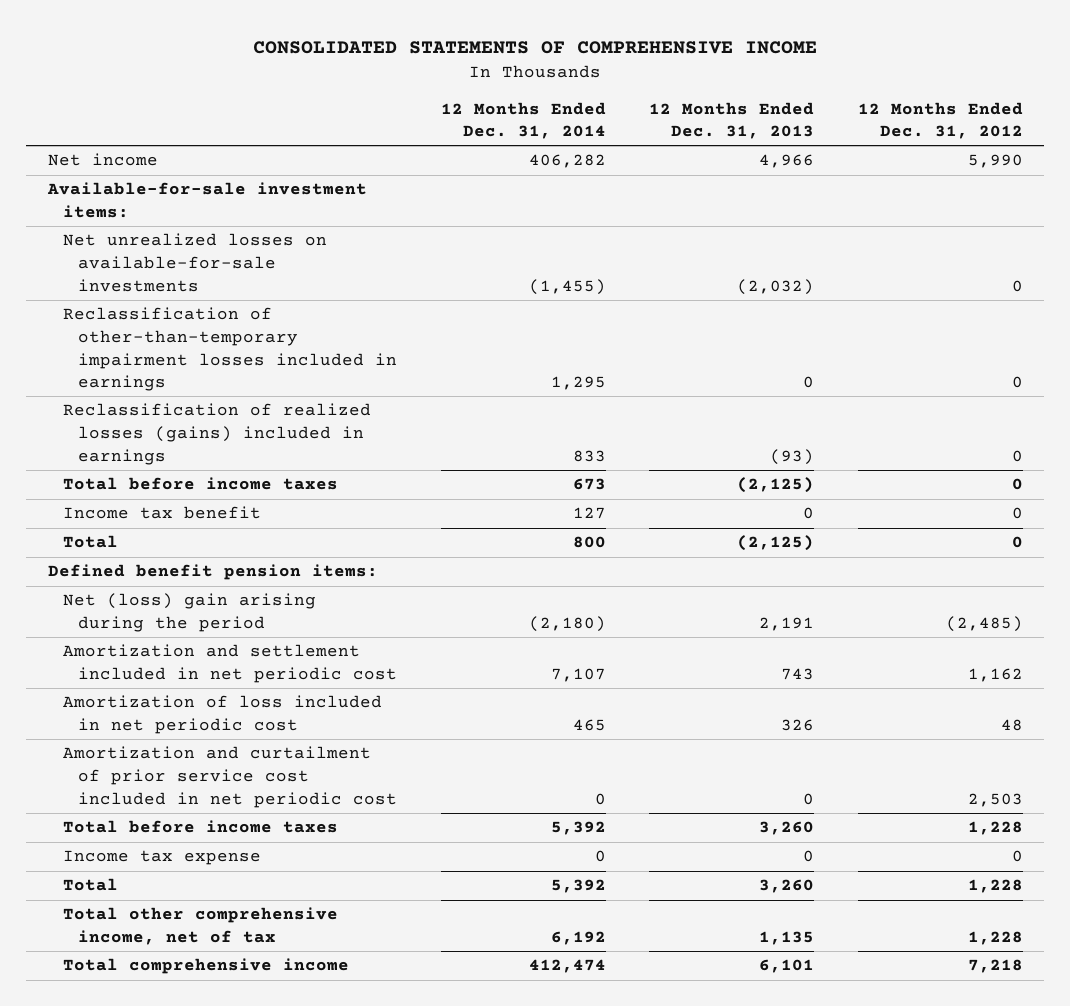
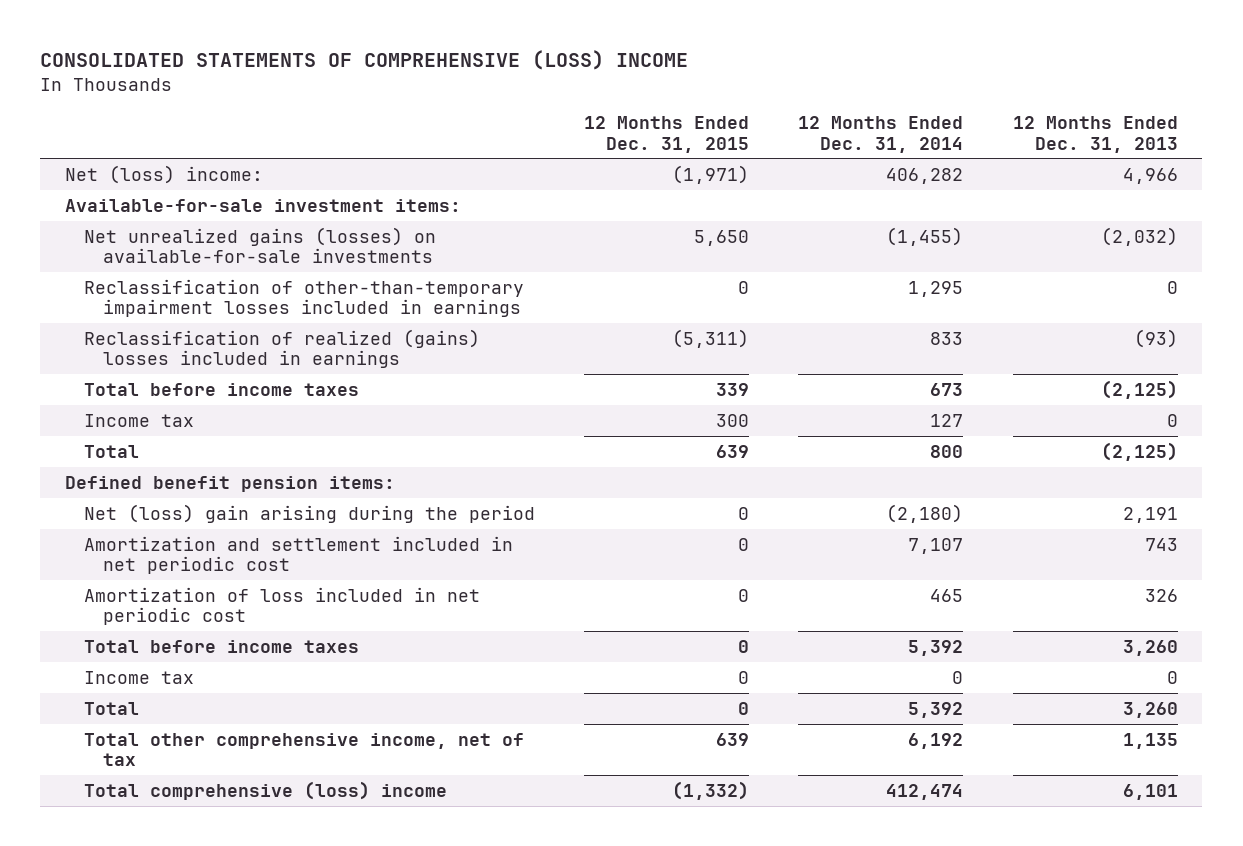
- CONSOLIDATED STATEMENTS OF COMPREHENSIVE INCOME
+ CONSOLIDATED STATEMENTS OF COMPREHENSIVE (LOSS) INCOME
- | 12 Months Ended Dec. 31, 2014 | 12 Months Ended Dec. 31, 2013 | 12 Months Ended Dec. 31, 2012
+ | 12 Months Ended Dec. 31, 2015 | 12 Months Ended Dec. 31, 2014 | 12 Months Ended Dec. 31, 2013
- Net income | 406,282 | 4,966 | 5,990
+ Net (loss) income: | (1,971) | 406,282 | 4,966
- Net unrealized losses on available-for-sale investments | (1,455) | (2,032) | 0
+ Net unrealized gains (losses) on available-for-sale investments | 5,650 | (1,455) | (2,032)
- Reclassification of realized losses (gains) included in earnings | 833 | (93) | 0
+ Reclassification of realized (gains) losses included in earnings | (5,311) | 833 | (93)
- Income tax benefit | 127 | 0 | 0
+ Income tax | 300 | 127 | 0
- Amortization and curtailment of prior service cost included in net periodic cost | 0 | 0 | 2,503
- Income tax expense | 0 | 0 | 0
+ Income tax | 0 | 0 | 0
- Total comprehensive income | 412,474 | 6,101 | 7,218
+ Total comprehensive (loss) income | (1,332) | 412,474 | 6,101

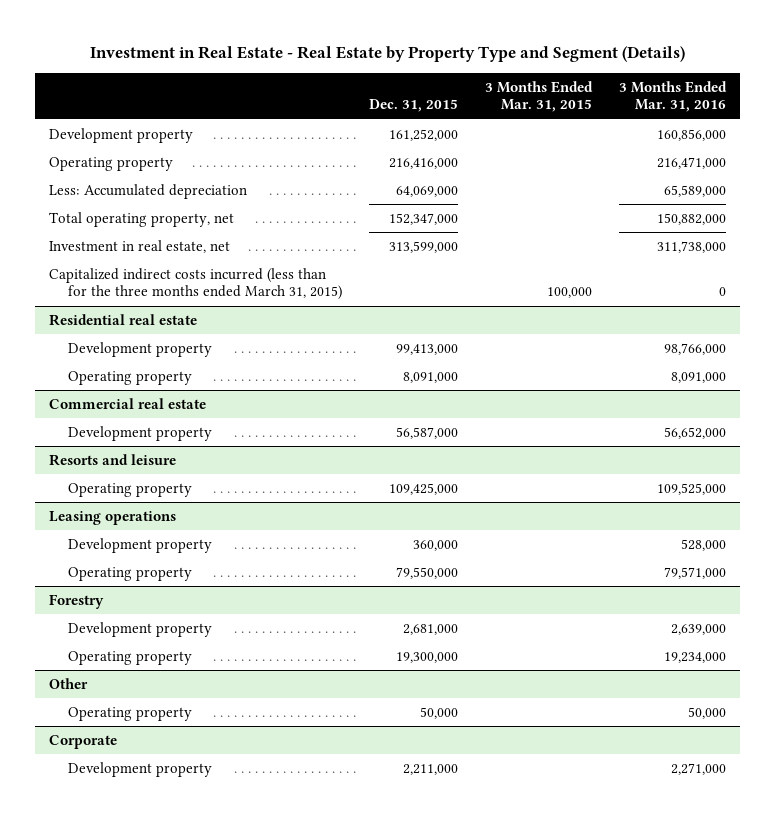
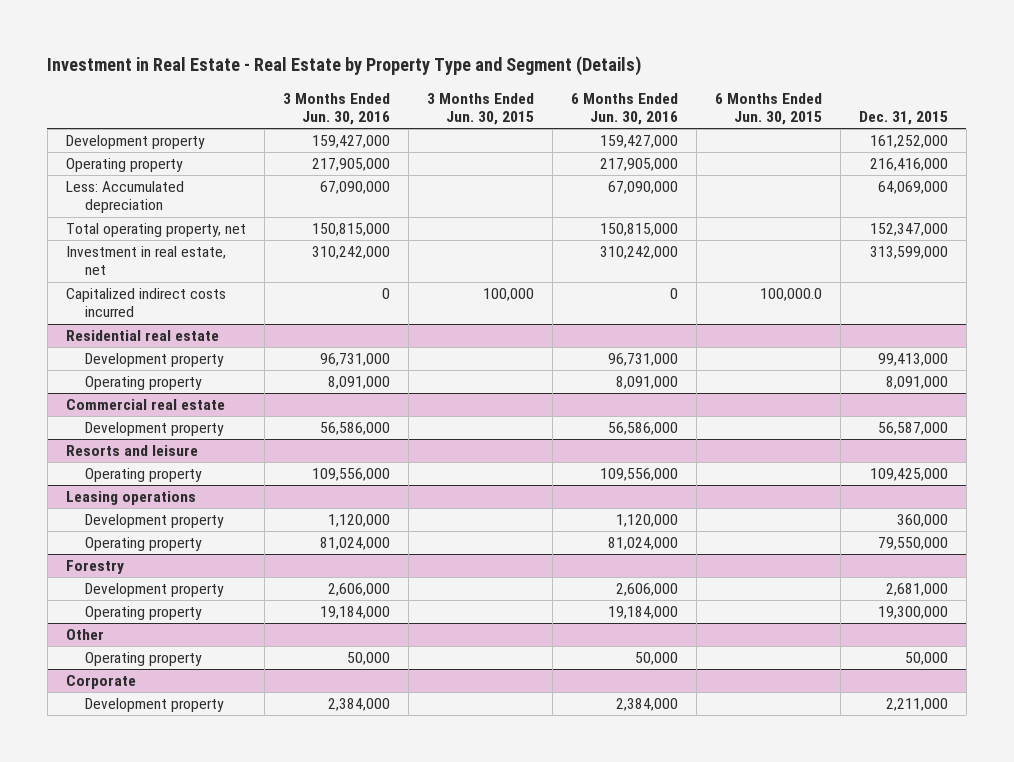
- | Dec. 31, 2015 | 3 Months Ended Mar. 31, 2015 | 3 Months Ended Mar. 31, 2016
+ | 3 Months Ended Jun. 30, 2016 | 3 Months Ended Jun. 30, 2015 | 6 Months Ended Jun. 30, 2016 | 6 Months Ended Jun. 30, 2015 | Dec. 31, 2015
- Capitalized indirect costs incurred (less than for the three months ended March 31, 2015) | | 100,000 | 0
+ Capitalized indirect costs incurred | 0 | 100,000 | 0 | 100,000.0 |

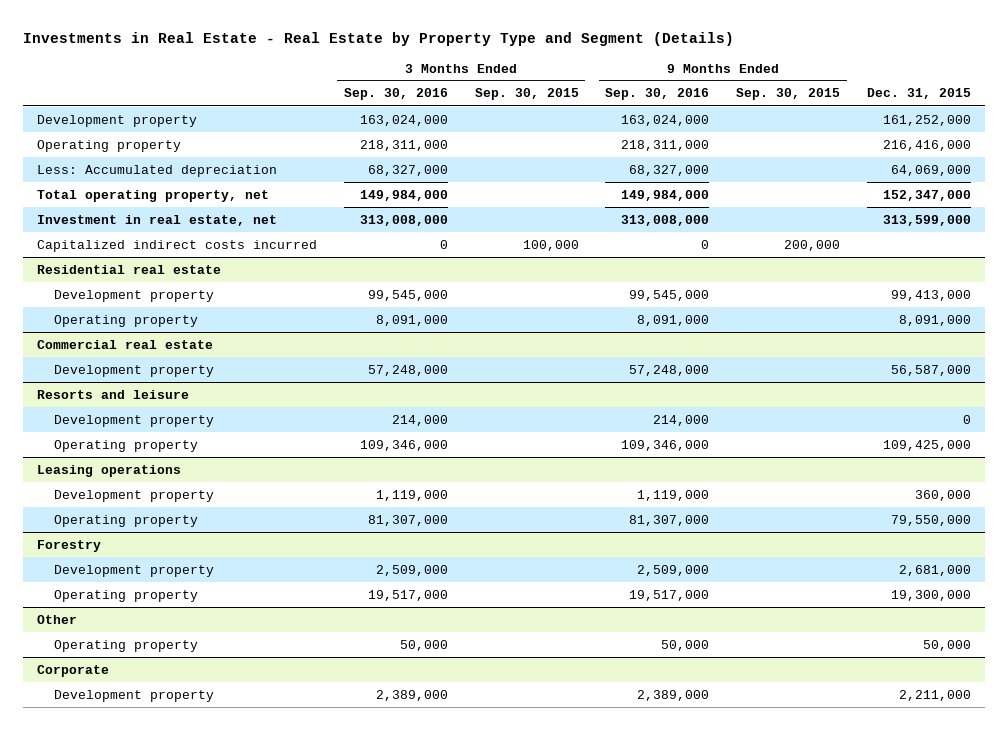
- Investment in Real Estate - Real Estate by Property Type and Segment (Details)
+ Investments in Real Estate - Real Estate by Property Type and Segment (Details)
- | 3 Months Ended Jun. 30, 2016 | 3 Months Ended Jun. 30, 2015 | 6 Months Ended Jun. 30, 2016 | 6 Months Ended Jun. 30, 2015 | Dec. 31, 2015
+ | 3 Months Ended Sep. 30, 2016 | 3 Months Ended Sep. 30, 2015 | 9 Months Ended Sep. 30, 2016 | 9 Months Ended Sep. 30, 2015 | Dec. 31, 2015
@ Resorts and leisure
+ Development property | 214,000 | | 214,000 | | 0

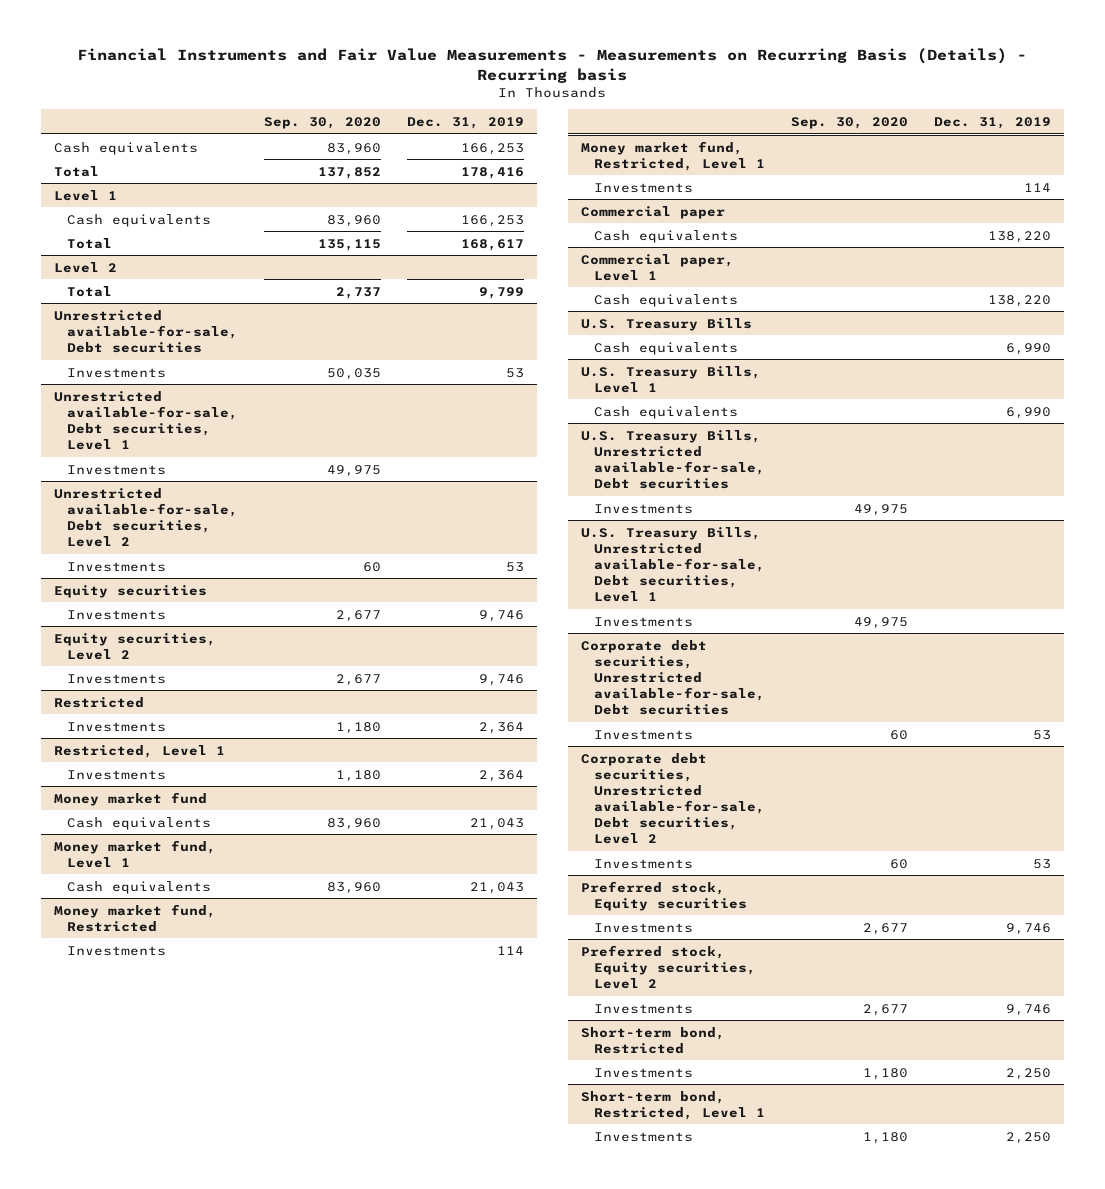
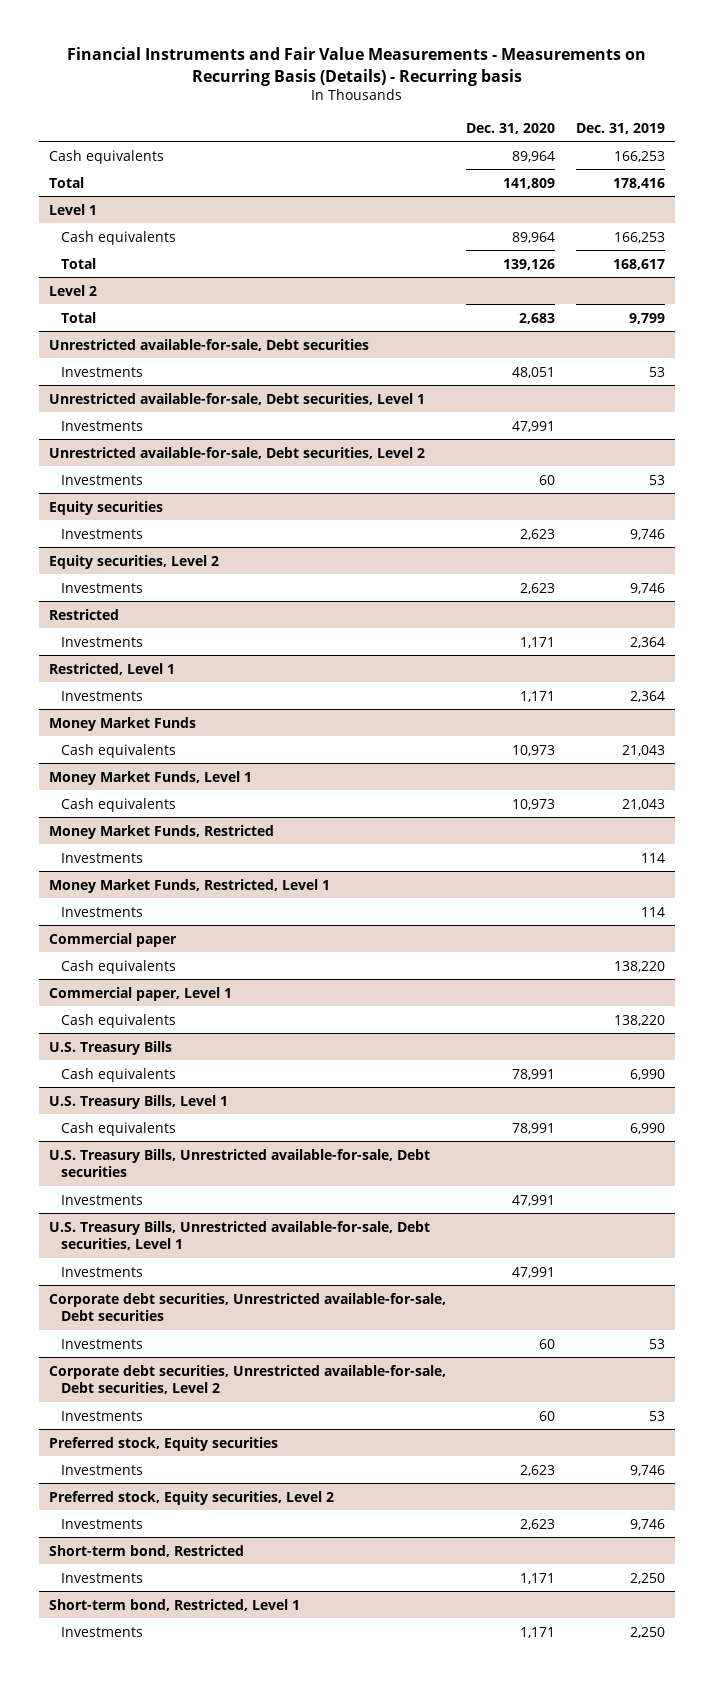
- | Sep. 30, 2020 | Dec. 31, 2019
+ | Dec. 31, 2020 | Dec. 31, 2019
- Money market fund
+ Money Market Funds
- Money market fund, Level 1
+ Money Market Funds, Level 1
- Money market fund, Restricted
+ Money Market Funds, Restricted
- Money market fund, Restricted, Level 1
+ Money Market Funds, Restricted, Level 1

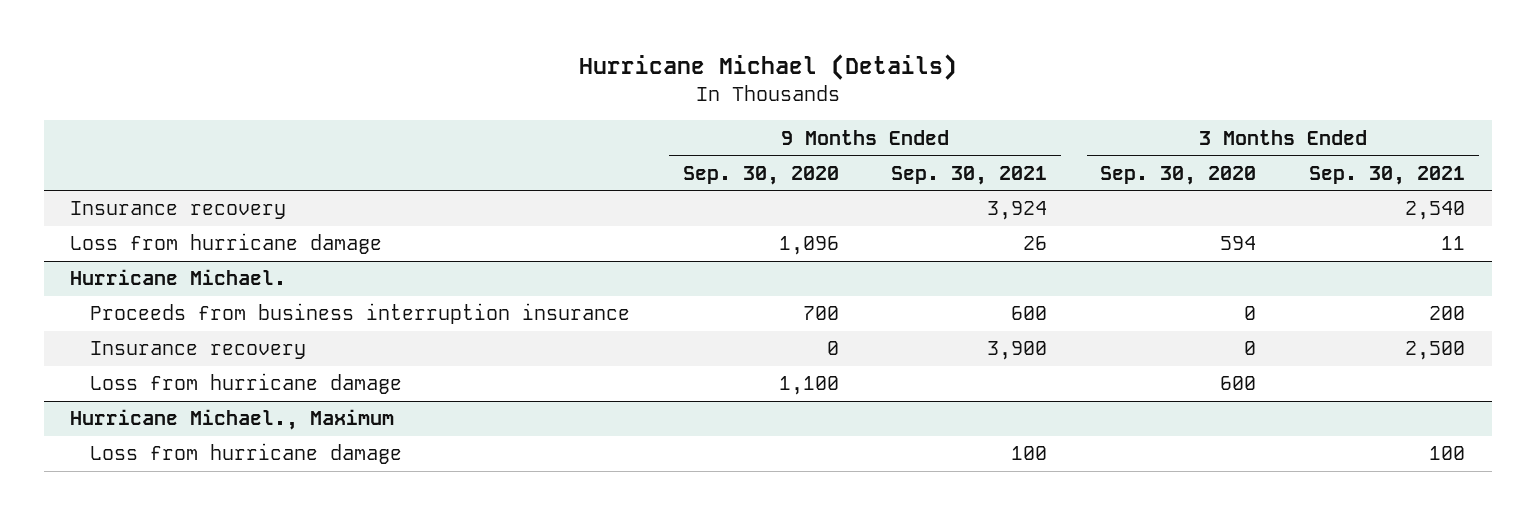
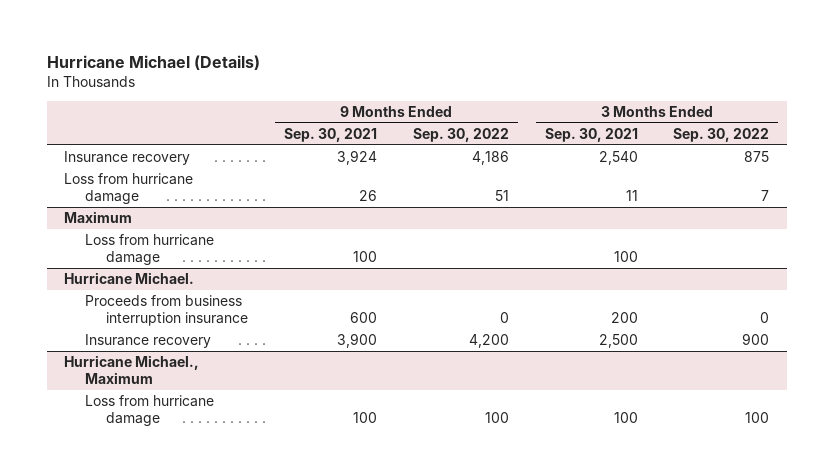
- | 9 Months Ended Sep. 30, 2020 | 9 Months Ended Sep. 30, 2021 | 3 Months Ended Sep. 30, 2020 | 3 Months Ended Sep. 30, 2021
+ | 9 Months Ended Sep. 30, 2021 | 9 Months Ended Sep. 30, 2022 | 3 Months Ended Sep. 30, 2021 | 3 Months Ended Sep. 30, 2022
+ Maximum
+ Loss from hurricane damage | 100 | | 100 |
@ Hurricane Michael.
- Loss from hurricane damage | 1,100 | | 600 |

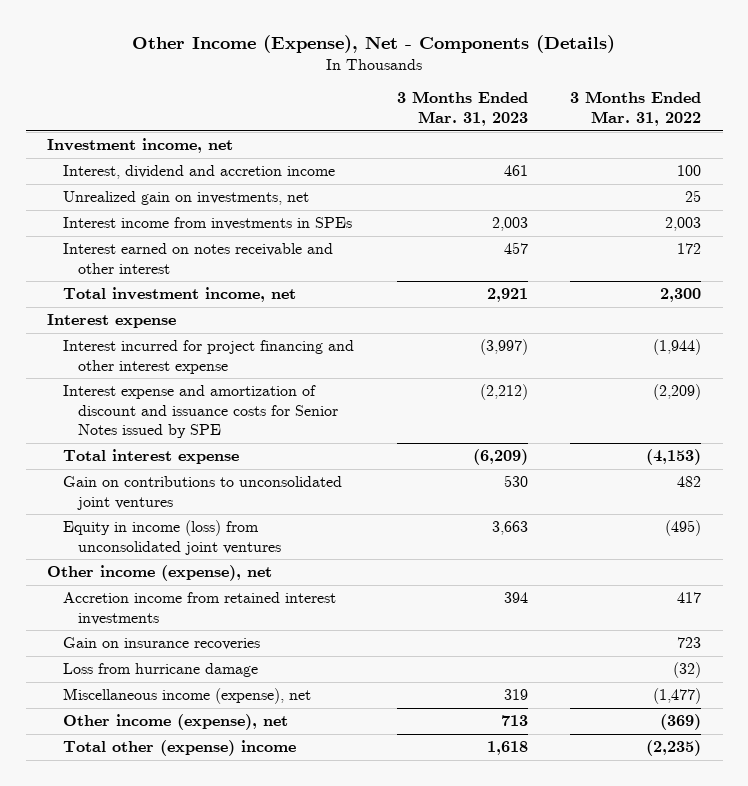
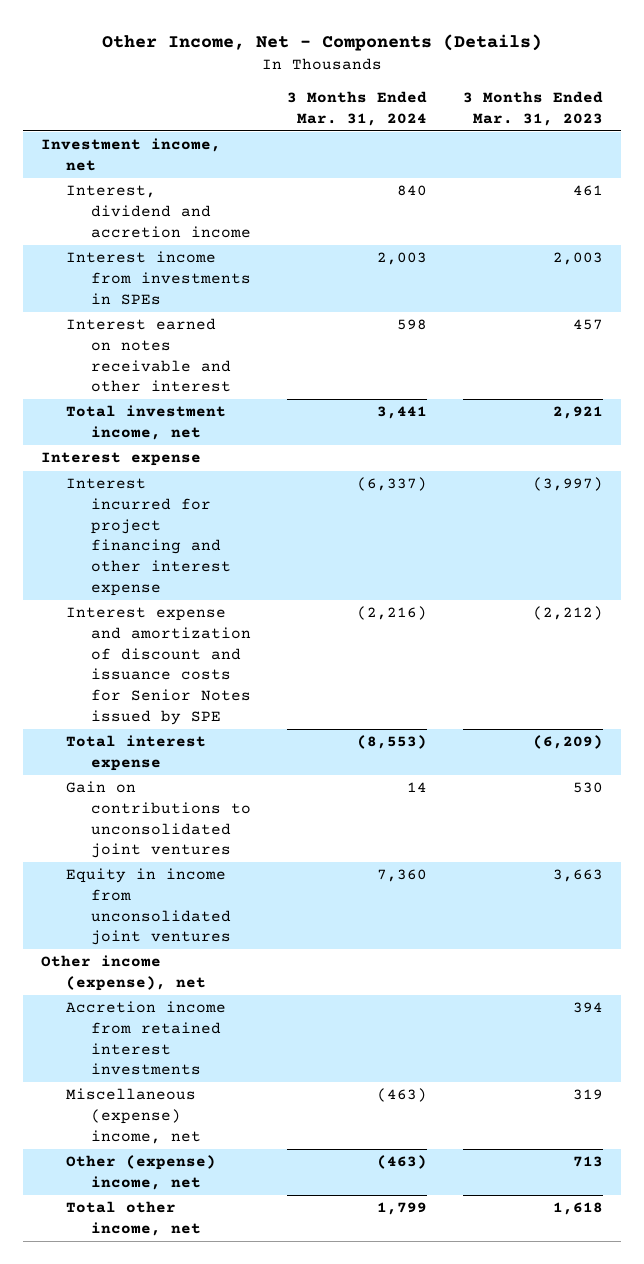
- Other Income (Expense), Net - Components (Details)
+ Other Income, Net - Components (Details)
- | 3 Months Ended Mar. 31, 2023 | 3 Months Ended Mar. 31, 2022
+ | 3 Months Ended Mar. 31, 2024 | 3 Months Ended Mar. 31, 2023
- Unrealized gain on investments, net | | 25
- Equity in income (loss) from unconsolidated joint ventures | 3,663 | (495)
+ Equity in income from unconsolidated joint ventures | 7,360 | 3,663
- Gain on insurance recoveries | | 723
- Loss from hurricane damage | | (32)
- Miscellaneous income (expense), net | 319 | (1,477)
- Other income (expense), net | 713 | (369)
- Total other (expense) income | 1,618 | (2,235)
+ Miscellaneous (expense) income, net | (463) | 319
+ Other (expense) income, net | (463) | 713
+ Total other income, net | 1,799 | 1,618

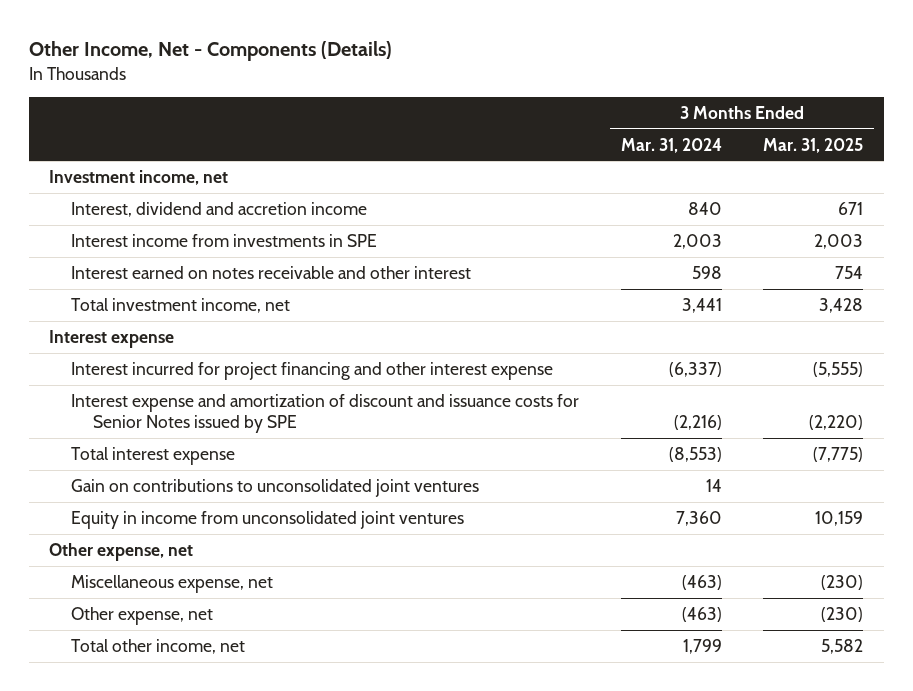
- | 3 Months Ended Mar. 31, 2024 | 3 Months Ended Mar. 31, 2023
+ | 3 Months Ended Mar. 31, 2024 | 3 Months Ended Mar. 31, 2025
- Interest income from investments in SPEs | 2,003 | 2,003
+ Interest income from investments in SPE | 2,003 | 2,003
- Other income (expense), net
- Accretion income from retained interest investments | | 394
- Miscellaneous (expense) income, net | (463) | 319
- Other (expense) income, net | (463) | 713
+ Other expense, net
+ Miscellaneous expense, net | (463) | (230)
+ Other expense, net | (463) | (230)

